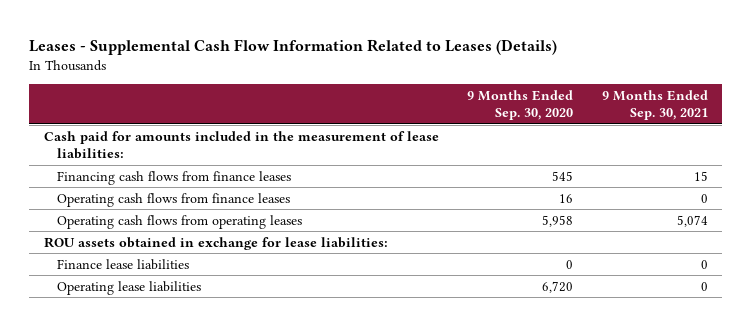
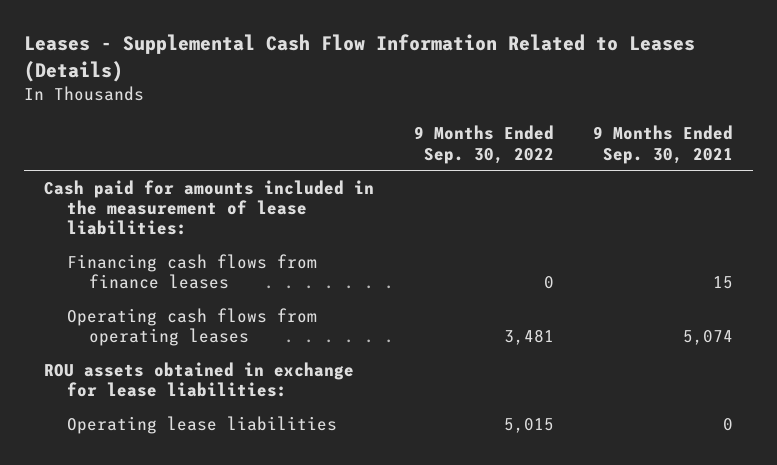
- | 9 Months Ended Sep. 30, 2020 | 9 Months Ended Sep. 30, 2021
+ | 9 Months Ended Sep. 30, 2022 | 9 Months Ended Sep. 30, 2021
- Operating cash flows from finance leases | 16 | 0
- Finance lease liabilities | 0 | 0

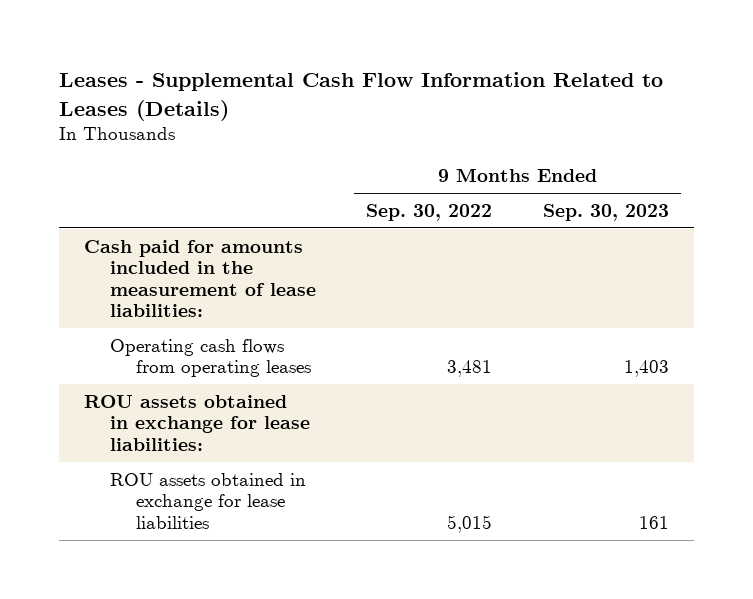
- | 9 Months Ended Sep. 30, 2022 | 9 Months Ended Sep. 30, 2021
+ | 9 Months Ended Sep. 30, 2022 | 9 Months Ended Sep. 30, 2023
- Financing cash flows from finance leases | 0 | 15
- Operating lease liabilities | 5,015 | 0
+ ROU assets obtained in exchange for lease liabilities | 5,015 | 161

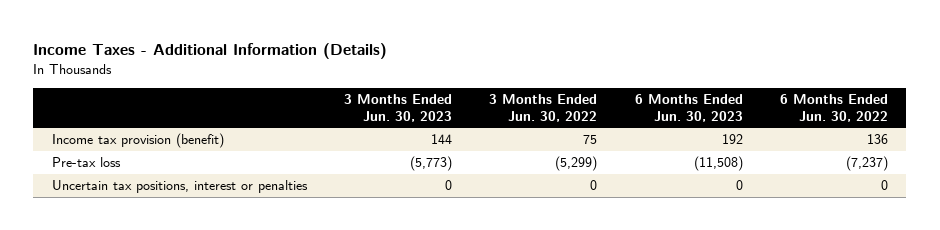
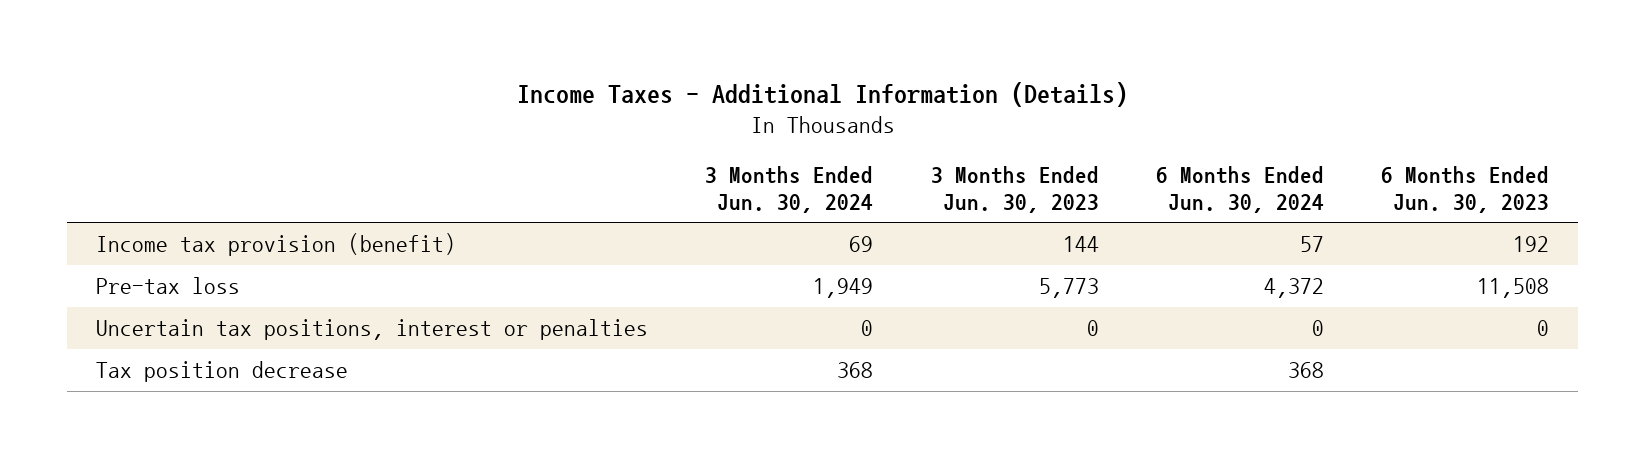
- | 3 Months Ended Jun. 30, 2023 | 3 Months Ended Jun. 30, 2022 | 6 Months Ended Jun. 30, 2023 | 6 Months Ended Jun. 30, 2022
+ | 3 Months Ended Jun. 30, 2024 | 3 Months Ended Jun. 30, 2023 | 6 Months Ended Jun. 30, 2024 | 6 Months Ended Jun. 30, 2023
- Pre-tax loss | (5,773) | (5,299) | (11,508) | (7,237)
+ Pre-tax loss | 1,949 | 5,773 | 4,372 | 11,508
+ Tax position decrease | 368 | | 368 |

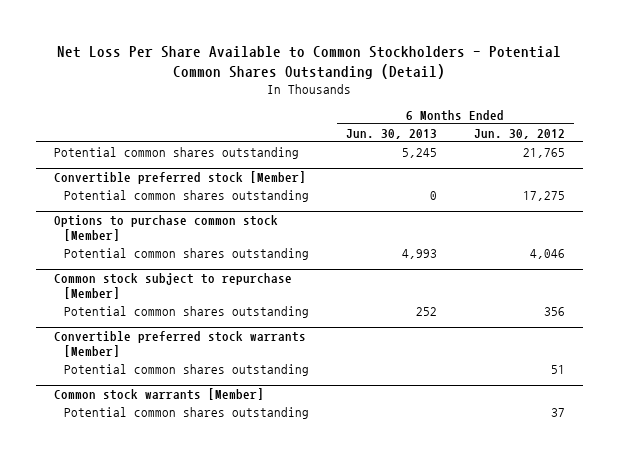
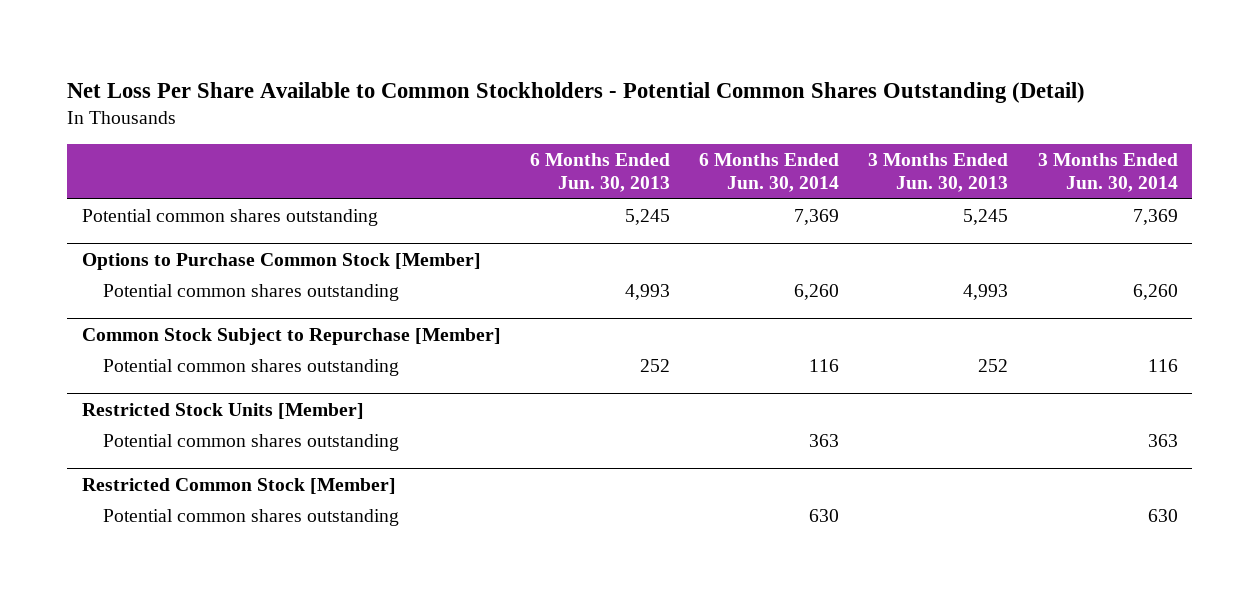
- | 6 Months Ended Jun. 30, 2013 | 6 Months Ended Jun. 30, 2012
+ | 6 Months Ended Jun. 30, 2013 | 6 Months Ended Jun. 30, 2014 | 3 Months Ended Jun. 30, 2013 | 3 Months Ended Jun. 30, 2014
- Convertible preferred stock [Member]
- Potential common shares outstanding | 0 | 17,275
- Options to purchase common stock [Member]
+ Options to Purchase Common Stock [Member]
- Common stock subject to repurchase [Member]
+ Common Stock Subject to Repurchase [Member]
- Convertible preferred stock warrants [Member]
+ Restricted Stock Units [Member]
- Common stock warrants [Member]
+ Restricted Common Stock [Member]

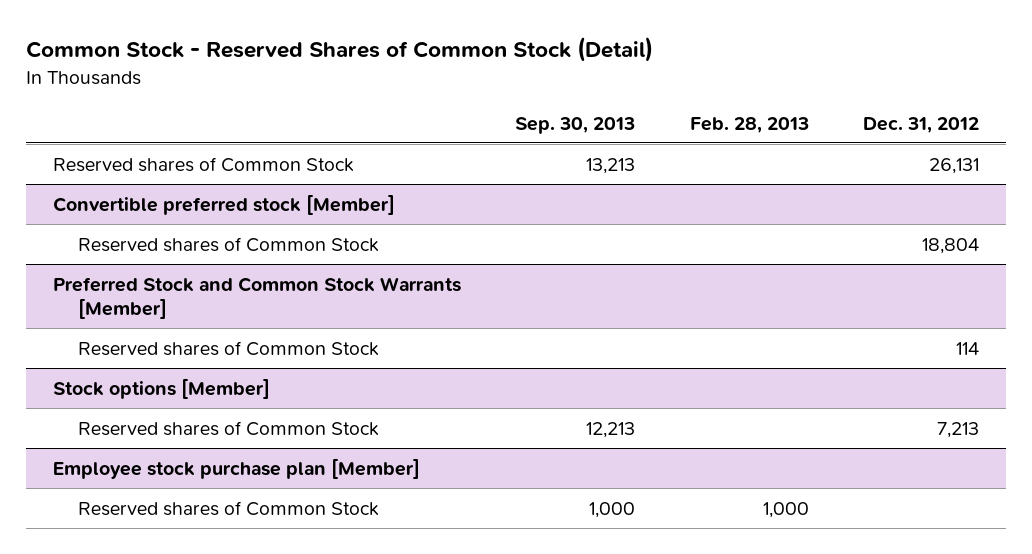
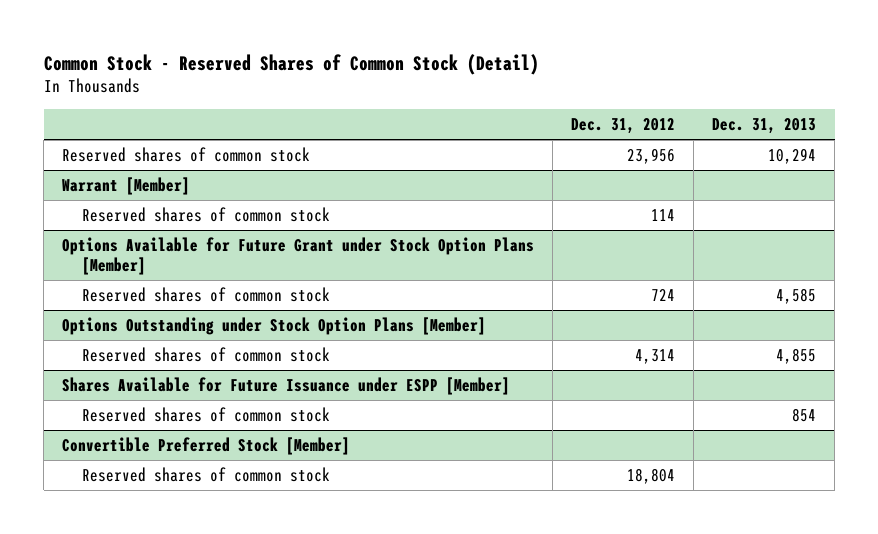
- | Sep. 30, 2013 | Feb. 28, 2013 | Dec. 31, 2012
+ | Dec. 31, 2012 | Dec. 31, 2013
- Reserved shares of Common Stock | 13,213 | | 26,131
- Convertible preferred stock [Member]
- Reserved shares of Common Stock | | | 18,804
- Preferred Stock and Common Stock Warrants [Member]
- Reserved shares of Common Stock | | | 114
- Stock options [Member]
- Reserved shares of Common Stock | 12,213 | | 7,213
- Employee stock purchase plan [Member]
- Reserved shares of Common Stock | 1,000 | 1,000 |
+ Reserved shares of common stock | 23,956 | 10,294
+ Warrant [Member]
+ Reserved shares of common stock | 114 |
+ Options Available for Future Grant under Stock Option Plans [Member]
+ Reserved shares of common stock | 724 | 4,585
+ Options Outstanding under Stock Option Plans [Member]
+ Reserved shares of common stock | 4,314 | 4,855
+ Shares Available for Future Issuance under ESPP [Member]
+ Reserved shares of common stock | | 854
+ Convertible Preferred Stock [Member]
+ Reserved shares of common stock | 18,804 |

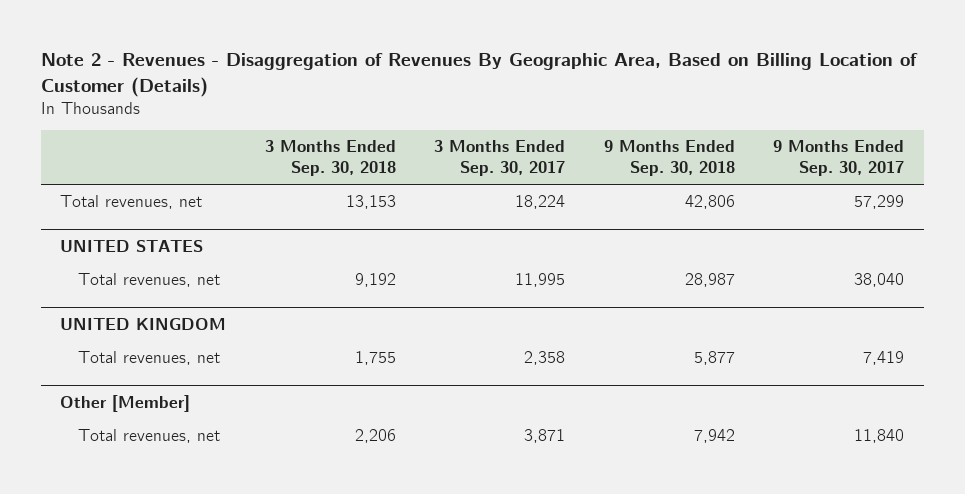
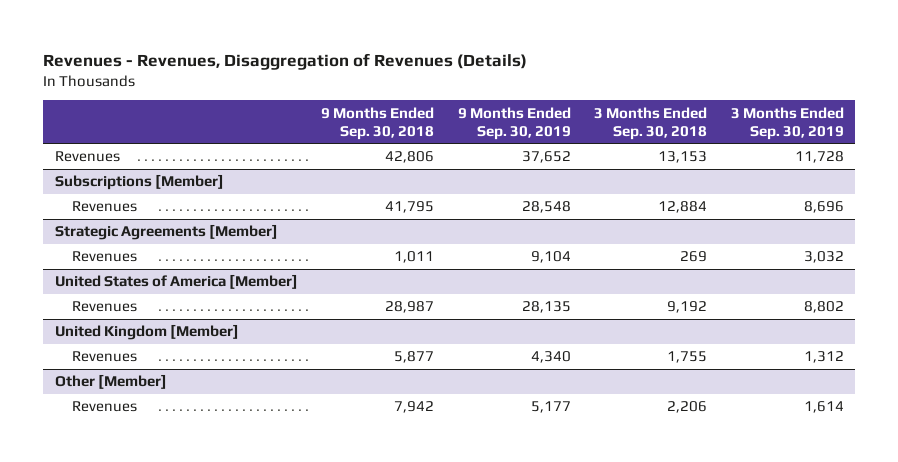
- Note 2 - Revenues - Disaggregation of Revenues By Geographic Area, Based on Billing Location of Customer (Details)
+ Revenues - Revenues, Disaggregation of Revenues (Details)
- | 3 Months Ended Sep. 30, 2018 | 3 Months Ended Sep. 30, 2017 | 9 Months Ended Sep. 30, 2018 | 9 Months Ended Sep. 30, 2017
+ | 9 Months Ended Sep. 30, 2018 | 9 Months Ended Sep. 30, 2019 | 3 Months Ended Sep. 30, 2018 | 3 Months Ended Sep. 30, 2019
- Total revenues, net | 13,153 | 18,224 | 42,806 | 57,299
- UNITED STATES
- Total revenues, net | 9,192 | 11,995 | 28,987 | 38,040
- UNITED KINGDOM
- Total revenues, net | 1,755 | 2,358 | 5,877 | 7,419
+ Revenues | 42,806 | 37,652 | 13,153 | 11,728
+ Subscriptions [Member]
+ Revenues | 41,795 | 28,548 | 12,884 | 8,696
+ Strategic Agreements [Member]
+ Revenues | 1,011 | 9,104 | 269 | 3,032
+ United States of America [Member]
+ Revenues | 28,987 | 28,135 | 9,192 | 8,802
+ United Kingdom [Member]
+ Revenues | 5,877 | 4,340 | 1,755 | 1,312
@ Other [Member]
- Total revenues, net | 2,206 | 3,871 | 7,942 | 11,840
+ Revenues | 7,942 | 5,177 | 2,206 | 1,614

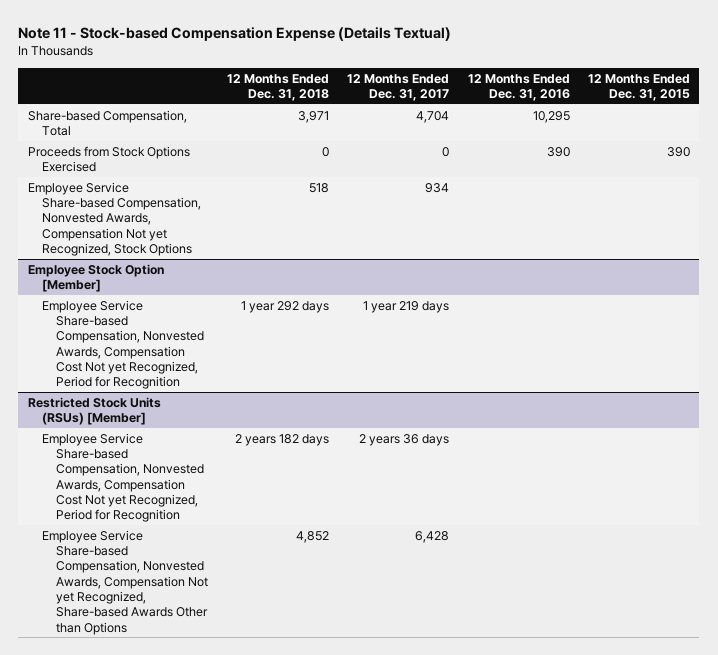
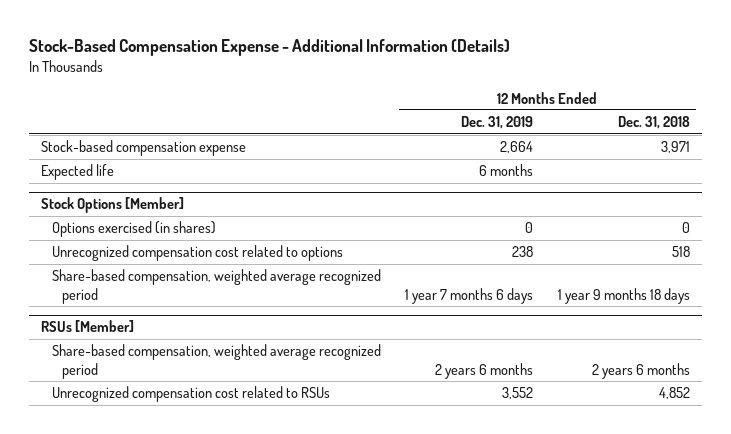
- Note 11 - Stock-based Compensation Expense (Details Textual)
+ Stock-Based Compensation Expense - Additional Information (Details)
- | 12 Months Ended Dec. 31, 2018 | 12 Months Ended Dec. 31, 2017 | 12 Months Ended Dec. 31, 2016 | 12 Months Ended Dec. 31, 2015
+ | 12 Months Ended Dec. 31, 2019 | 12 Months Ended Dec. 31, 2018
- Share-based Compensation, Total | 3,971 | 4,704 | 10,295 |
- Proceeds from Stock Options Exercised | 0 | 0 | 390 | 390
- Employee Service Share-based Compensation, Nonvested Awards, Compensation Not yet Recognized, Stock Options | 518 | 934 | |
- Employee Stock Option [Member]
- Employee Service Share-based Compensation, Nonvested Awards, Compensation Cost Not yet Recognized, Period for Recognition | 1 year 292 days | 1 year 219 days | |
- Restricted Stock Units (RSUs) [Member]
- Employee Service Share-based Compensation, Nonvested Awards, Compensation Cost Not yet Recognized, Period for Recognition | 2 years 182 days | 2 years 36 days | |
- Employee Service Share-based Compensation, Nonvested Awards, Compensation Not yet Recognized, Share-based Awards Other than Options | 4,852 | 6,428 | |
+ Stock-based compensation expense | 2,664 | 3,971
+ Expected life | 6 months |
+ Stock Options [Member]
+ Options exercised (in shares) | 0 | 0
+ Unrecognized compensation cost related to options | 238 | 518
+ Share-based compensation, weighted average recognized period | 1 year 7 months 6 days | 1 year 9 months 18 days
+ RSUs [Member]
+ Share-based compensation, weighted average recognized period | 2 years 6 months | 2 years 6 months
+ Unrecognized compensation cost related to RSUs | 3,552 | 4,852

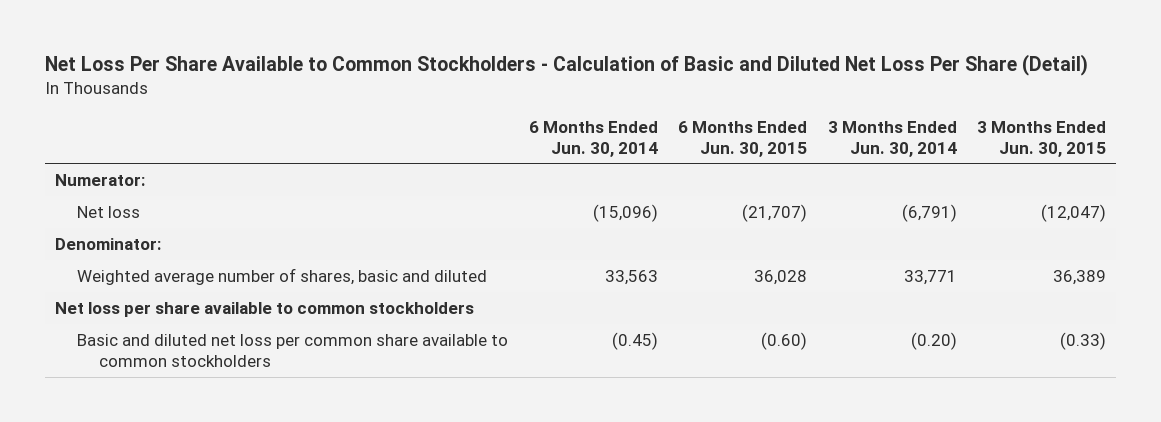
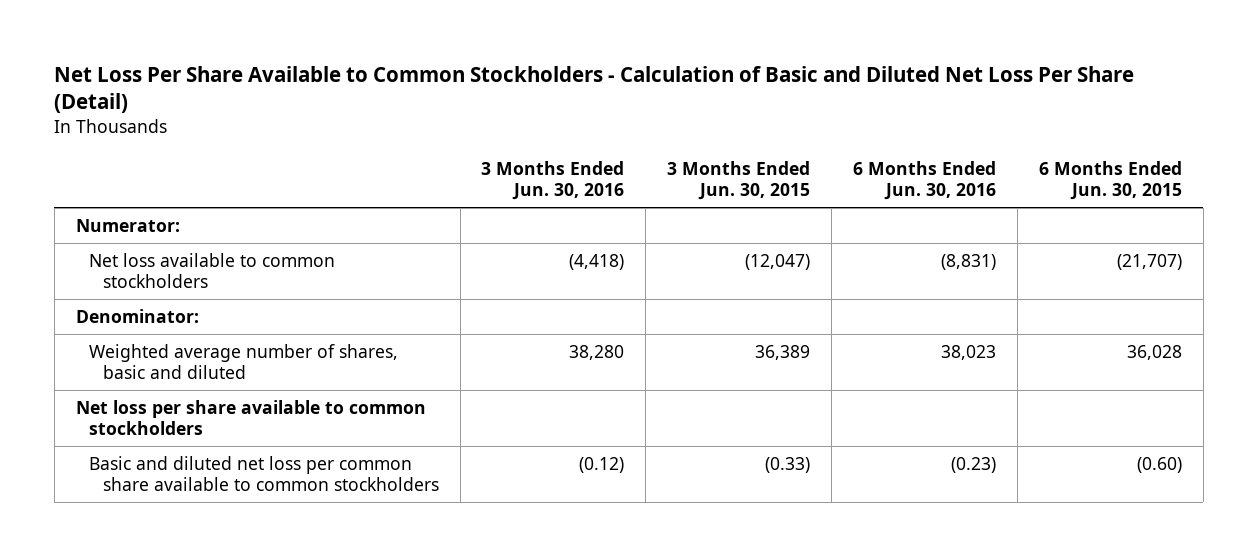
- | 6 Months Ended Jun. 30, 2014 | 6 Months Ended Jun. 30, 2015 | 3 Months Ended Jun. 30, 2014 | 3 Months Ended Jun. 30, 2015
+ | 3 Months Ended Jun. 30, 2016 | 3 Months Ended Jun. 30, 2015 | 6 Months Ended Jun. 30, 2016 | 6 Months Ended Jun. 30, 2015
- Net loss | (15,096) | (21,707) | (6,791) | (12,047)
+ Net loss available to common stockholders | (4,418) | (12,047) | (8,831) | (21,707)

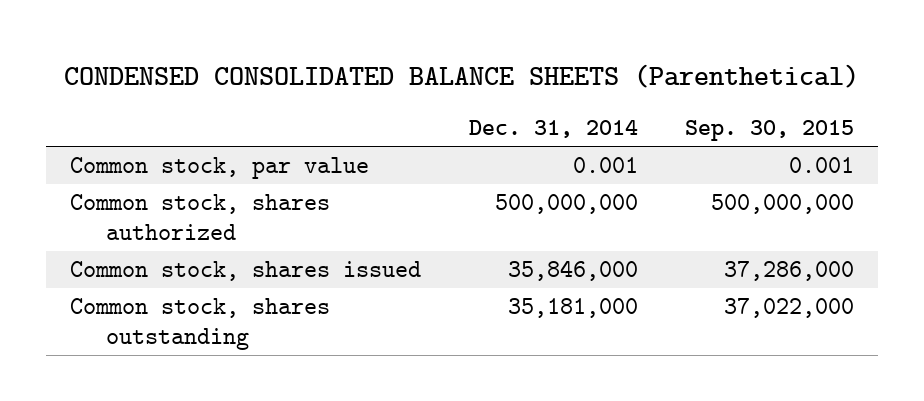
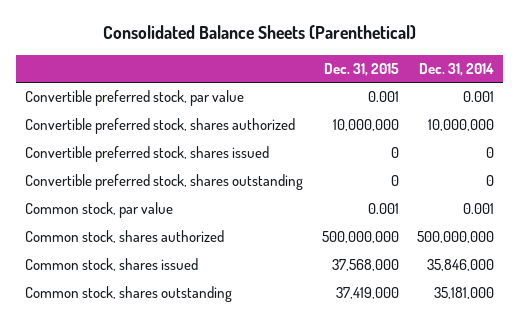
- CONDENSED CONSOLIDATED BALANCE SHEETS (Parenthetical)
+ Consolidated Balance Sheets (Parenthetical)
- | Dec. 31, 2014 | Sep. 30, 2015
+ | Dec. 31, 2015 | Dec. 31, 2014
+ Convertible preferred stock, par value | 0.001 | 0.001
+ Convertible preferred stock, shares authorized | 10,000,000 | 10,000,000
+ Convertible preferred stock, shares issued | 0 | 0
+ Convertible preferred stock, shares outstanding | 0 | 0

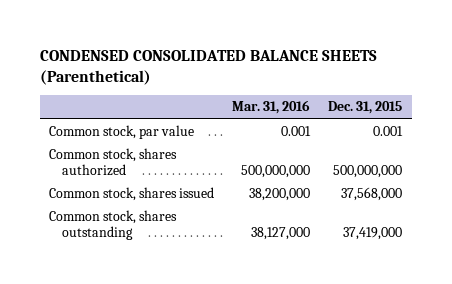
- Consolidated Balance Sheets (Parenthetical)
+ CONDENSED CONSOLIDATED BALANCE SHEETS (Parenthetical)
- | Dec. 31, 2015 | Dec. 31, 2014
+ | Mar. 31, 2016 | Dec. 31, 2015
- Convertible preferred stock, par value | 0.001 | 0.001
- Convertible preferred stock, shares authorized | 10,000,000 | 10,000,000
- Convertible preferred stock, shares issued | 0 | 0
- Convertible preferred stock, shares outstanding | 0 | 0

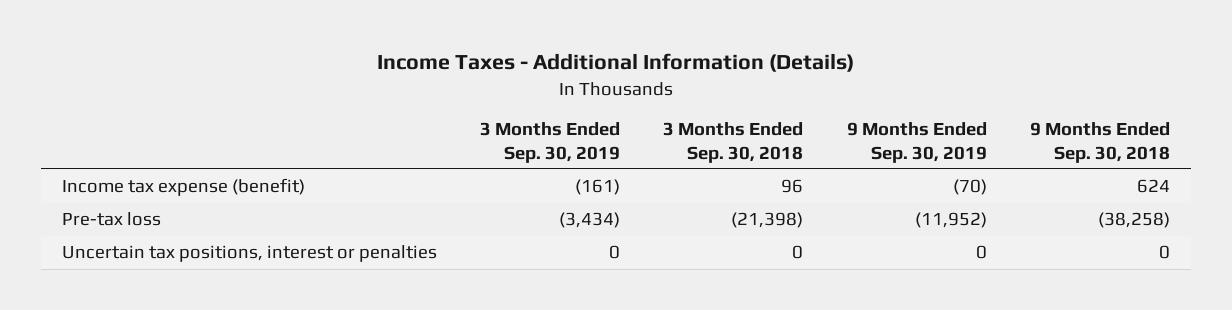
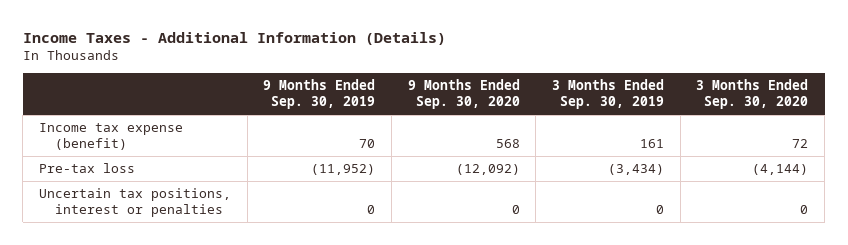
- | 3 Months Ended Sep. 30, 2019 | 3 Months Ended Sep. 30, 2018 | 9 Months Ended Sep. 30, 2019 | 9 Months Ended Sep. 30, 2018
+ | 9 Months Ended Sep. 30, 2019 | 9 Months Ended Sep. 30, 2020 | 3 Months Ended Sep. 30, 2019 | 3 Months Ended Sep. 30, 2020
- Income tax expense (benefit) | (161) | 96 | (70) | 624
+ Income tax expense (benefit) | 70 | 568 | 161 | 72

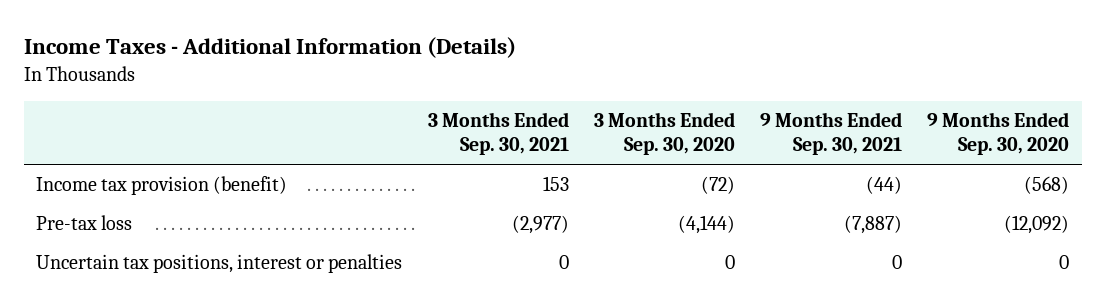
- | 9 Months Ended Sep. 30, 2019 | 9 Months Ended Sep. 30, 2020 | 3 Months Ended Sep. 30, 2019 | 3 Months Ended Sep. 30, 2020
+ | 3 Months Ended Sep. 30, 2021 | 3 Months Ended Sep. 30, 2020 | 9 Months Ended Sep. 30, 2021 | 9 Months Ended Sep. 30, 2020
- Income tax expense (benefit) | 70 | 568 | 161 | 72
+ Income tax provision (benefit) | 153 | (72) | (44) | (568)

